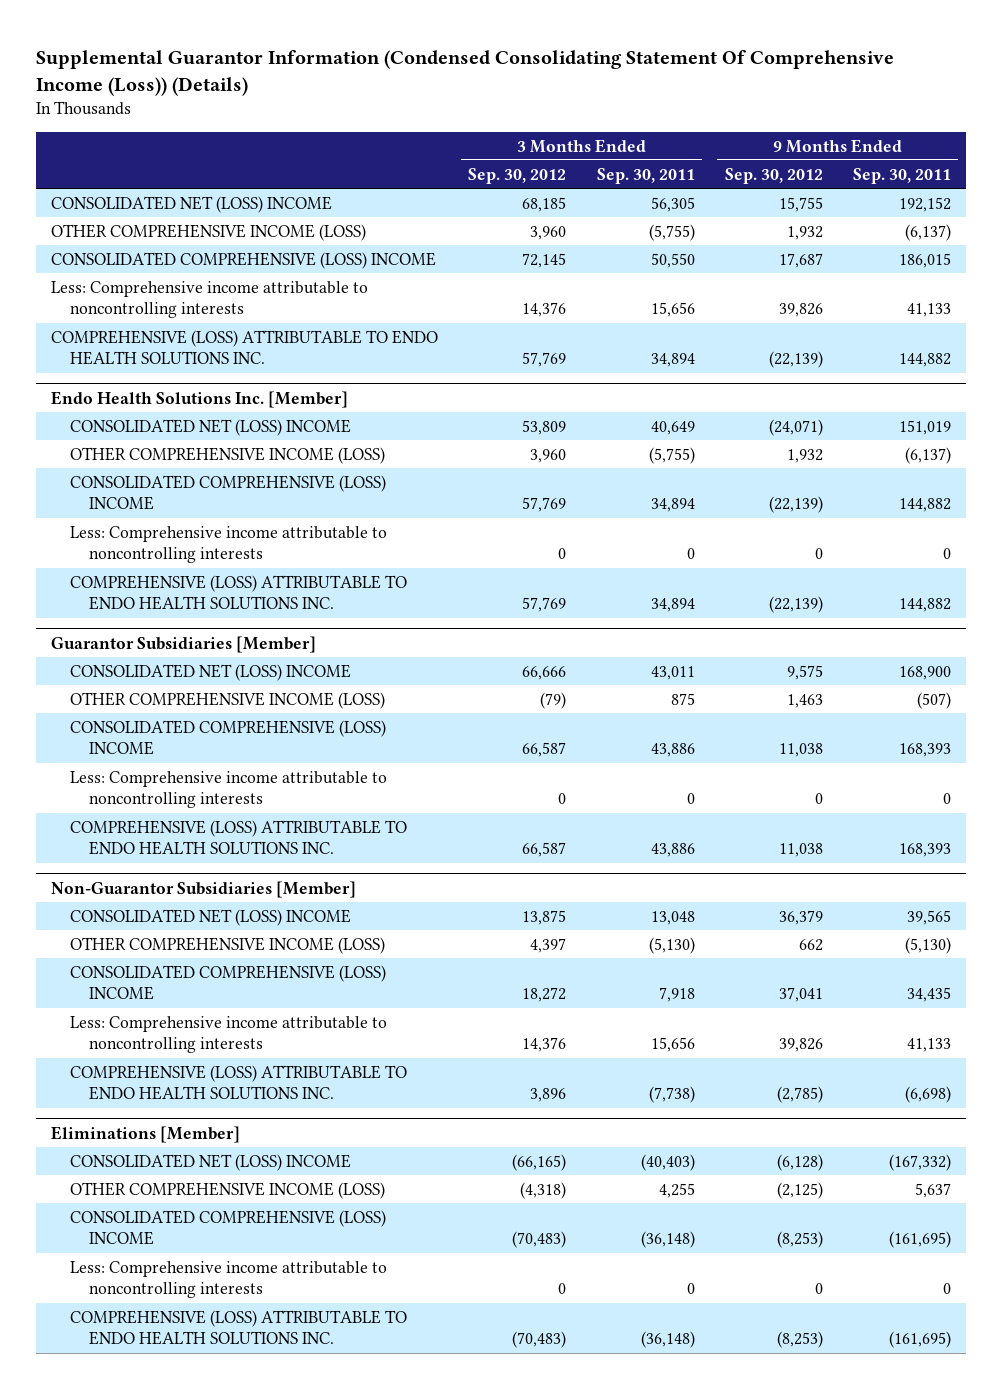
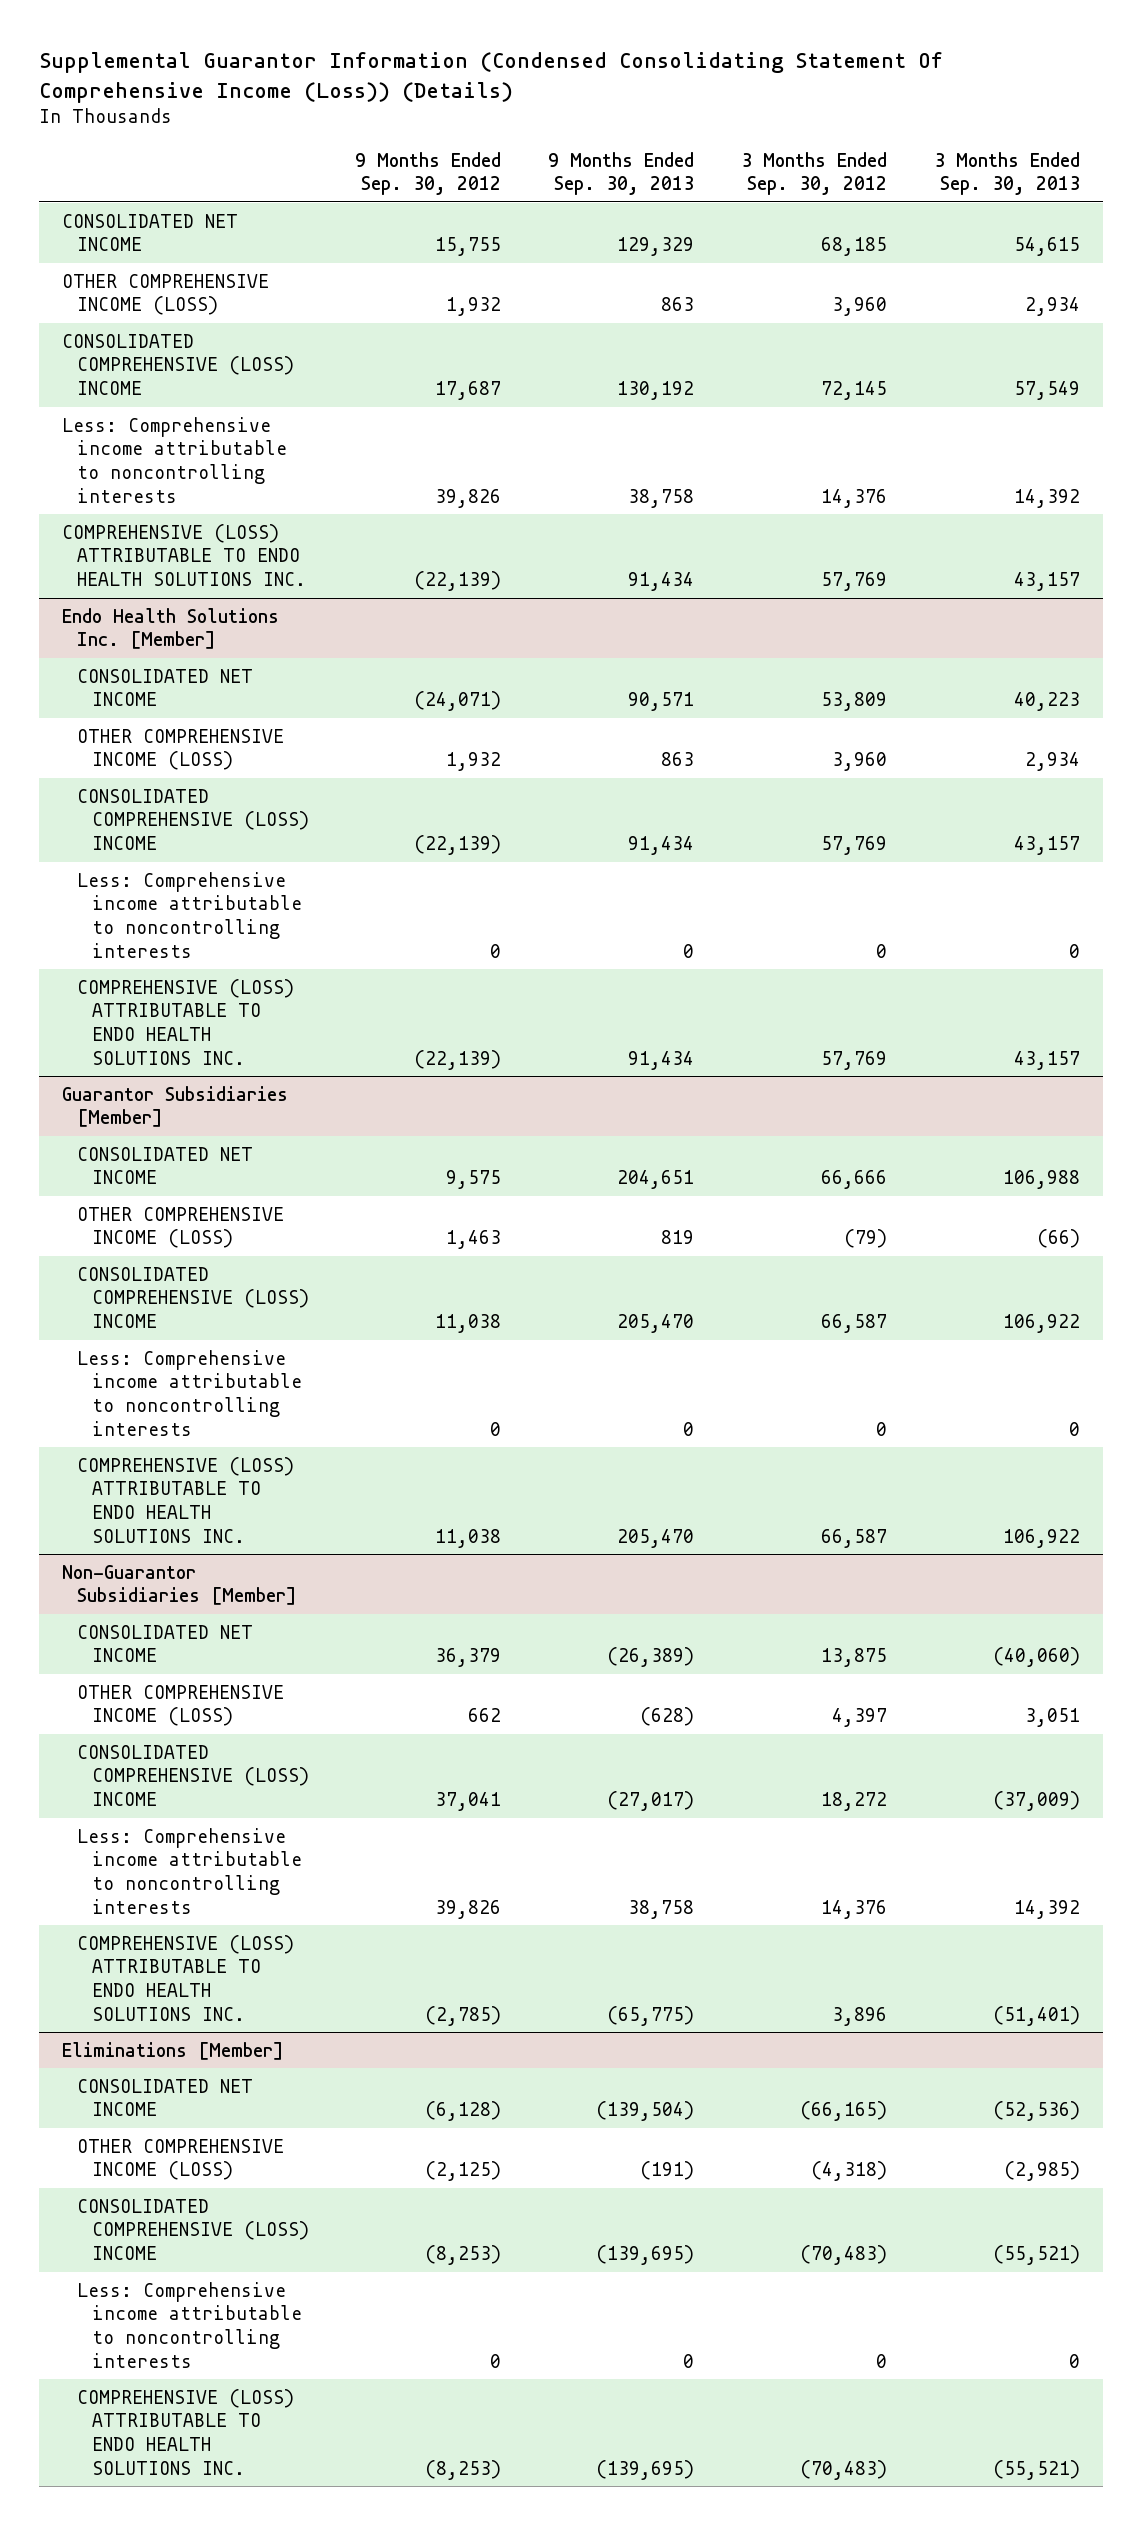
- | 3 Months Ended Sep. 30, 2012 | 3 Months Ended Sep. 30, 2011 | 9 Months Ended Sep. 30, 2012 | 9 Months Ended Sep. 30, 2011
+ | 9 Months Ended Sep. 30, 2012 | 9 Months Ended Sep. 30, 2013 | 3 Months Ended Sep. 30, 2012 | 3 Months Ended Sep. 30, 2013
- CONSOLIDATED NET (LOSS) INCOME | 68,185 | 56,305 | 15,755 | 192,152
+ CONSOLIDATED NET INCOME | 15,755 | 129,329 | 68,185 | 54,615
@ Endo Health Solutions Inc. [Member]
- CONSOLIDATED NET (LOSS) INCOME | 53,809 | 40,649 | (24,071) | 151,019
+ CONSOLIDATED NET INCOME | (24,071) | 90,571 | 53,809 | 40,223
@ Guarantor Subsidiaries [Member]
- CONSOLIDATED NET (LOSS) INCOME | 66,666 | 43,011 | 9,575 | 168,900
+ CONSOLIDATED NET INCOME | 9,575 | 204,651 | 66,666 | 106,988
@ Non-Guarantor Subsidiaries [Member]
- CONSOLIDATED NET (LOSS) INCOME | 13,875 | 13,048 | 36,379 | 39,565
+ CONSOLIDATED NET INCOME | 36,379 | (26,389) | 13,875 | (40,060)
@ Eliminations [Member]
- CONSOLIDATED NET (LOSS) INCOME | (66,165) | (40,403) | (6,128) | (167,332)
+ CONSOLIDATED NET INCOME | (6,128) | (139,504) | (66,165) | (52,536)

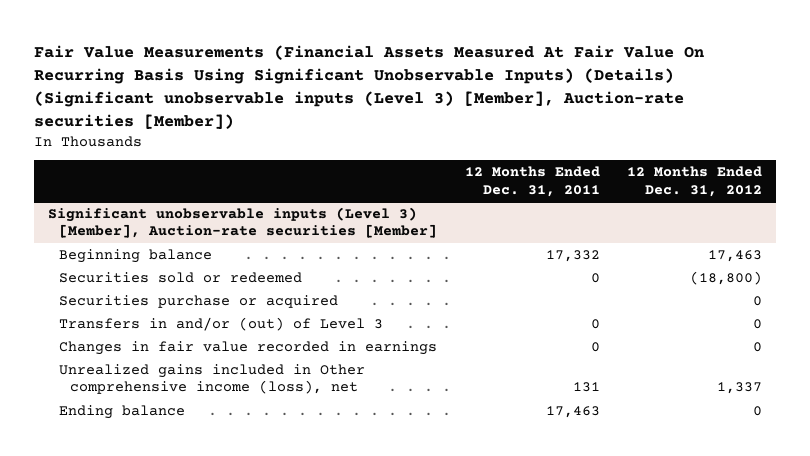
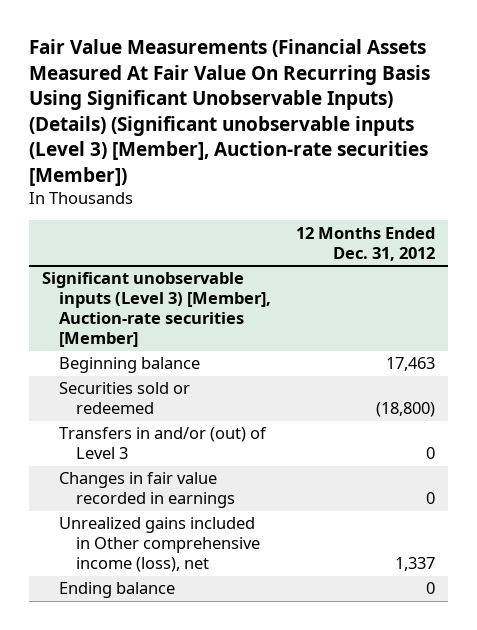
- | 12 Months Ended Dec. 31, 2011 | 12 Months Ended Dec. 31, 2012
+ | 12 Months Ended Dec. 31, 2012
@ Significant unobservable inputs (Level 3) [Member], Auction-rate securities [Member]
- Securities purchase or acquired | | 0

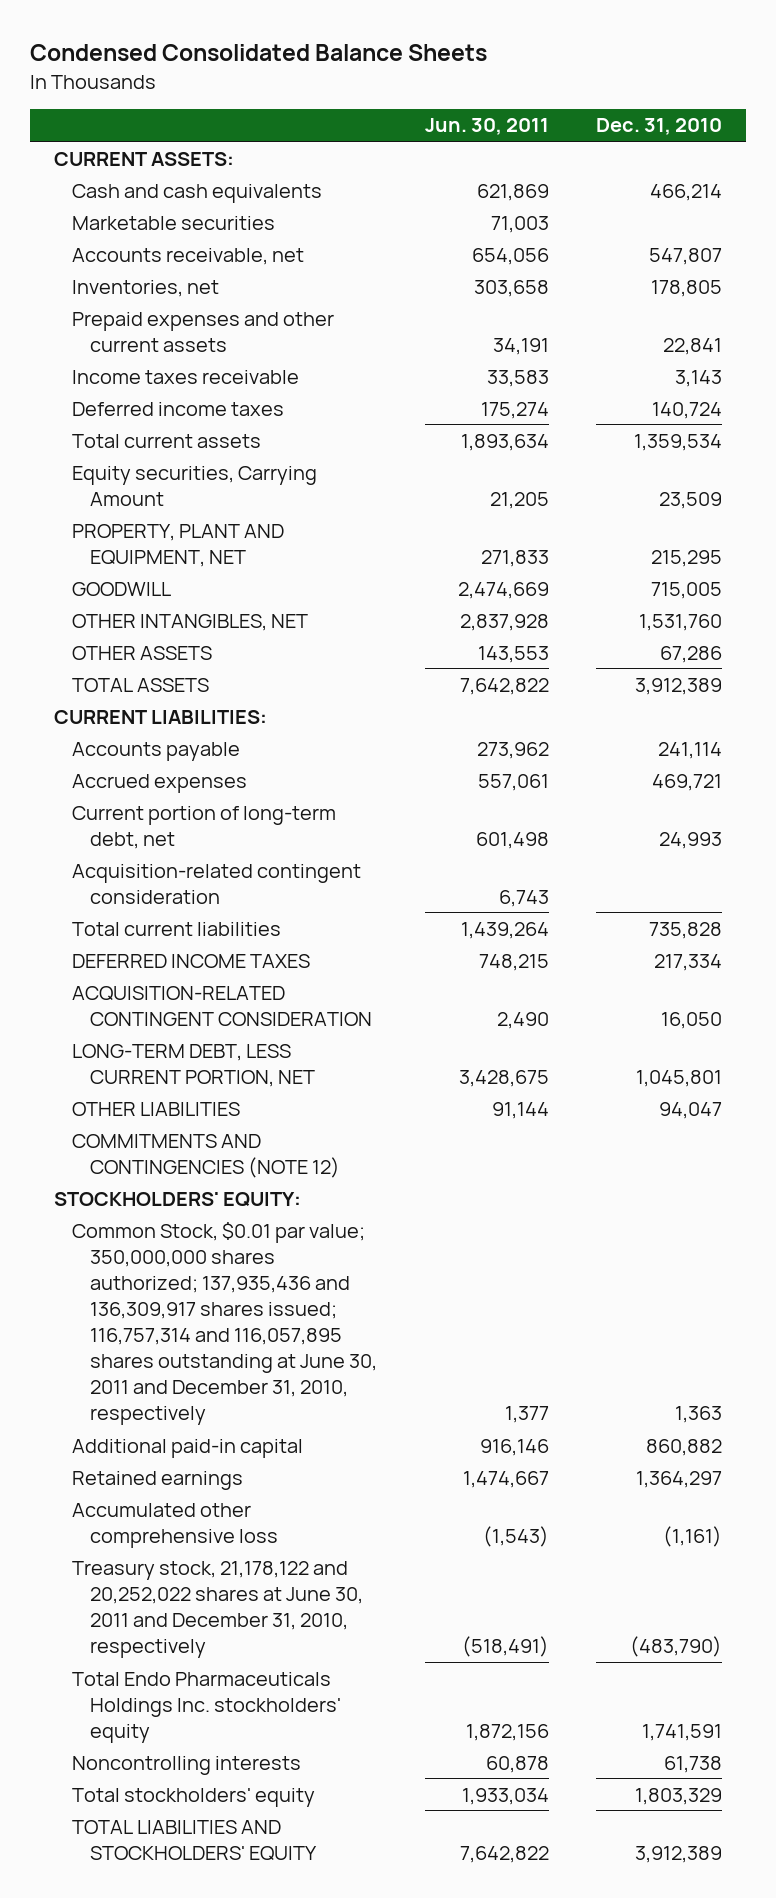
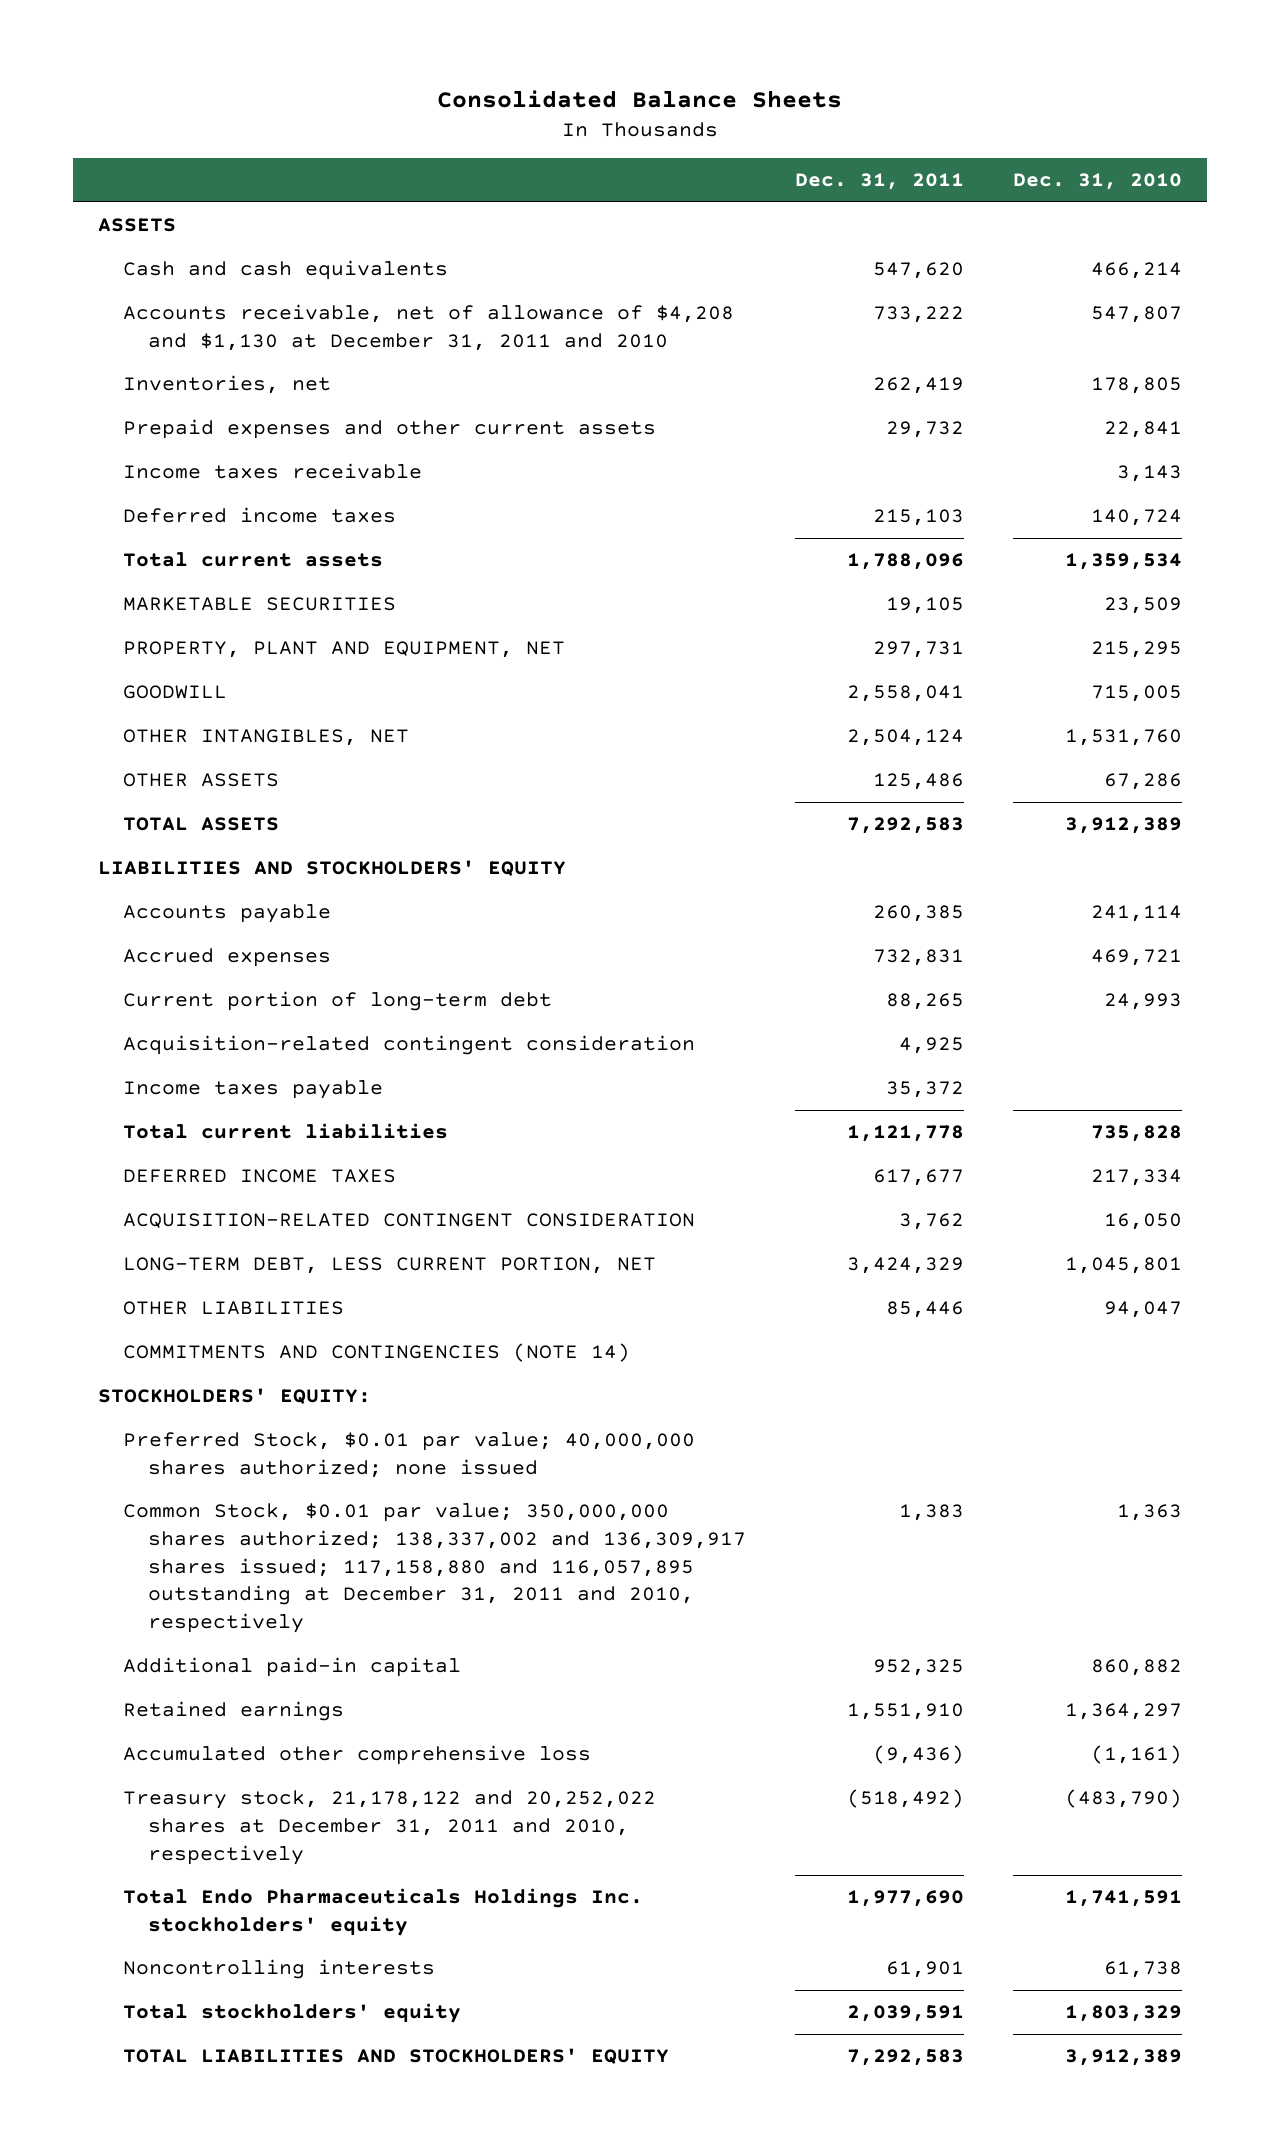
- Condensed Consolidated Balance Sheets
+ Consolidated Balance Sheets
- | Jun. 30, 2011 | Dec. 31, 2010
+ | Dec. 31, 2011 | Dec. 31, 2010
- CURRENT ASSETS:
+ ASSETS
- Marketable securities | 71,003 |
- Accounts receivable, net | 654,056 | 547,807
+ Accounts receivable, net of allowance of $4,208 and $1,130 at December 31, 2011 and 2010 | 733,222 | 547,807
- Equity securities, Carrying Amount | 21,205 | 23,509
+ MARKETABLE SECURITIES | 19,105 | 23,509
- CURRENT LIABILITIES:
+ LIABILITIES AND STOCKHOLDERS' EQUITY
- Current portion of long-term debt, net | 601,498 | 24,993
+ Current portion of long-term debt | 88,265 | 24,993
+ Income taxes payable | 35,372 |
- COMMITMENTS AND CONTINGENCIES (NOTE 12)
+ COMMITMENTS AND CONTINGENCIES (NOTE 14)
- Common Stock, $0.01 par value; 350,000,000 shares authorized; 137,935,436 and 136,309,917 shares issued; 116,757,314 and 116,057,895 shares outstanding at June 30, 2011 and December 31, 2010, respectively | 1,377 | 1,363
+ Preferred Stock, $0.01 par value; 40,000,000 shares authorized; none issued
+ Common Stock, $0.01 par value; 350,000,000 shares authorized; 138,337,002 and 136,309,917 shares issued; 117,158,880 and 116,057,895 outstanding at December 31, 2011 and 2010, respectively | 1,383 | 1,363
- Treasury stock, 21,178,122 and 20,252,022 shares at June 30, 2011 and December 31, 2010, respectively | (518,491) | (483,790)
+ Treasury stock, 21,178,122 and 20,252,022 shares at December 31, 2011 and 2010, respectively | (518,492) | (483,790)

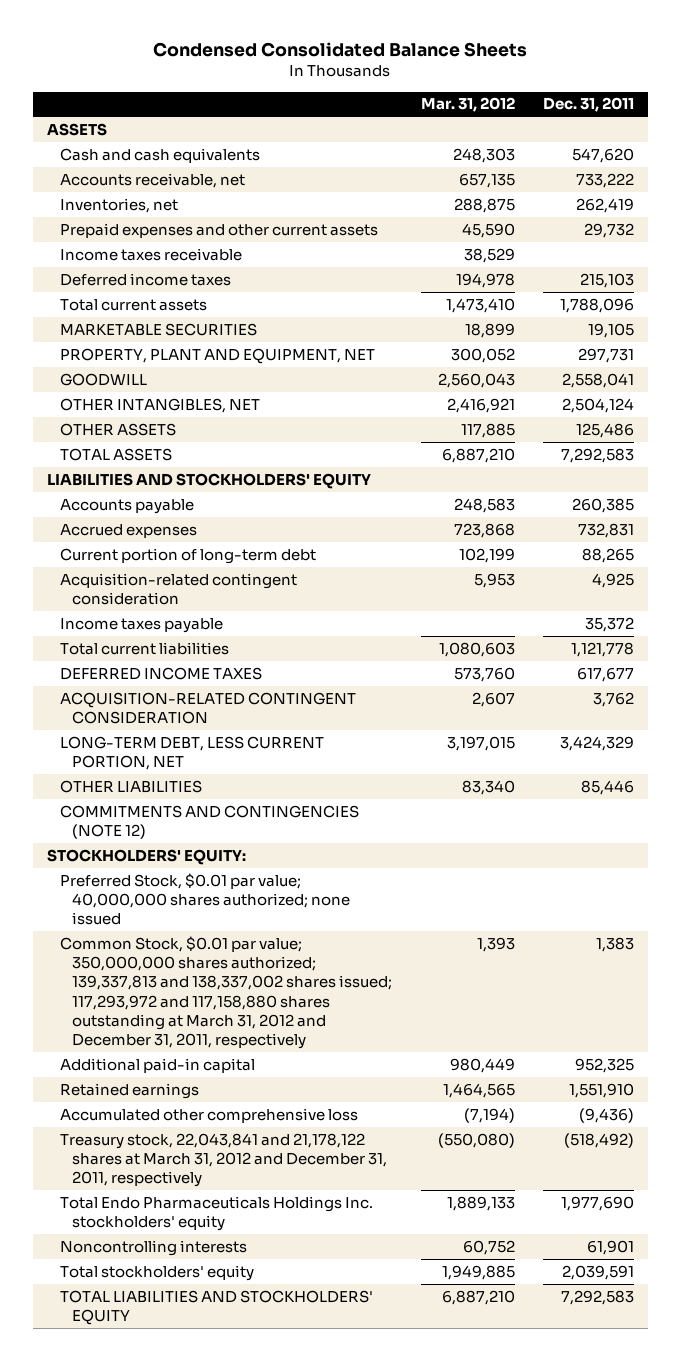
- Consolidated Balance Sheets
+ Condensed Consolidated Balance Sheets
- | Dec. 31, 2011 | Dec. 31, 2010
+ | Mar. 31, 2012 | Dec. 31, 2011
- Accounts receivable, net of allowance of $4,208 and $1,130 at December 31, 2011 and 2010 | 733,222 | 547,807
+ Accounts receivable, net | 657,135 | 733,222
- COMMITMENTS AND CONTINGENCIES (NOTE 14)
+ COMMITMENTS AND CONTINGENCIES (NOTE 12)
- Common Stock, $0.01 par value; 350,000,000 shares authorized; 138,337,002 and 136,309,917 shares issued; 117,158,880 and 116,057,895 outstanding at December 31, 2011 and 2010, respectively | 1,383 | 1,363
+ Common Stock, $0.01 par value; 350,000,000 shares authorized; 139,337,813 and 138,337,002 shares issued; 117,293,972 and 117,158,880 shares outstanding at March 31, 2012 and December 31, 2011, respectively | 1,393 | 1,383
- Treasury stock, 21,178,122 and 20,252,022 shares at December 31, 2011 and 2010, respectively | (518,492) | (483,790)
+ Treasury stock, 22,043,841 and 21,178,122 shares at March 31, 2012 and December 31, 2011, respectively | (550,080) | (518,492)

